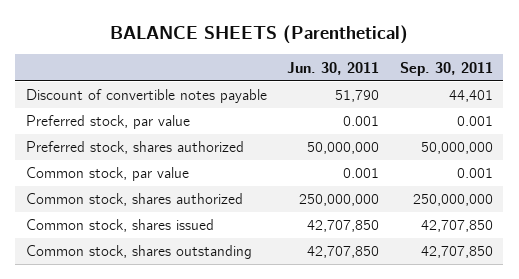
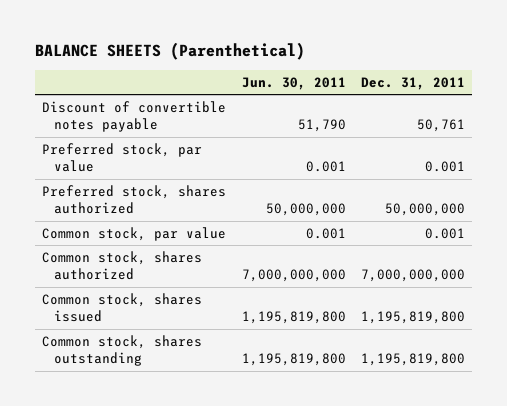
- | Jun. 30, 2011 | Sep. 30, 2011
+ | Jun. 30, 2011 | Dec. 31, 2011
- Common stock, shares authorized | 250,000,000 | 250,000,000
- Common stock, shares issued | 42,707,850 | 42,707,850
- Common stock, shares outstanding | 42,707,850 | 42,707,850
+ Common stock, shares authorized | 7,000,000,000 | 7,000,000,000
+ Common stock, shares issued | 1,195,819,800 | 1,195,819,800
+ Common stock, shares outstanding | 1,195,819,800 | 1,195,819,800

